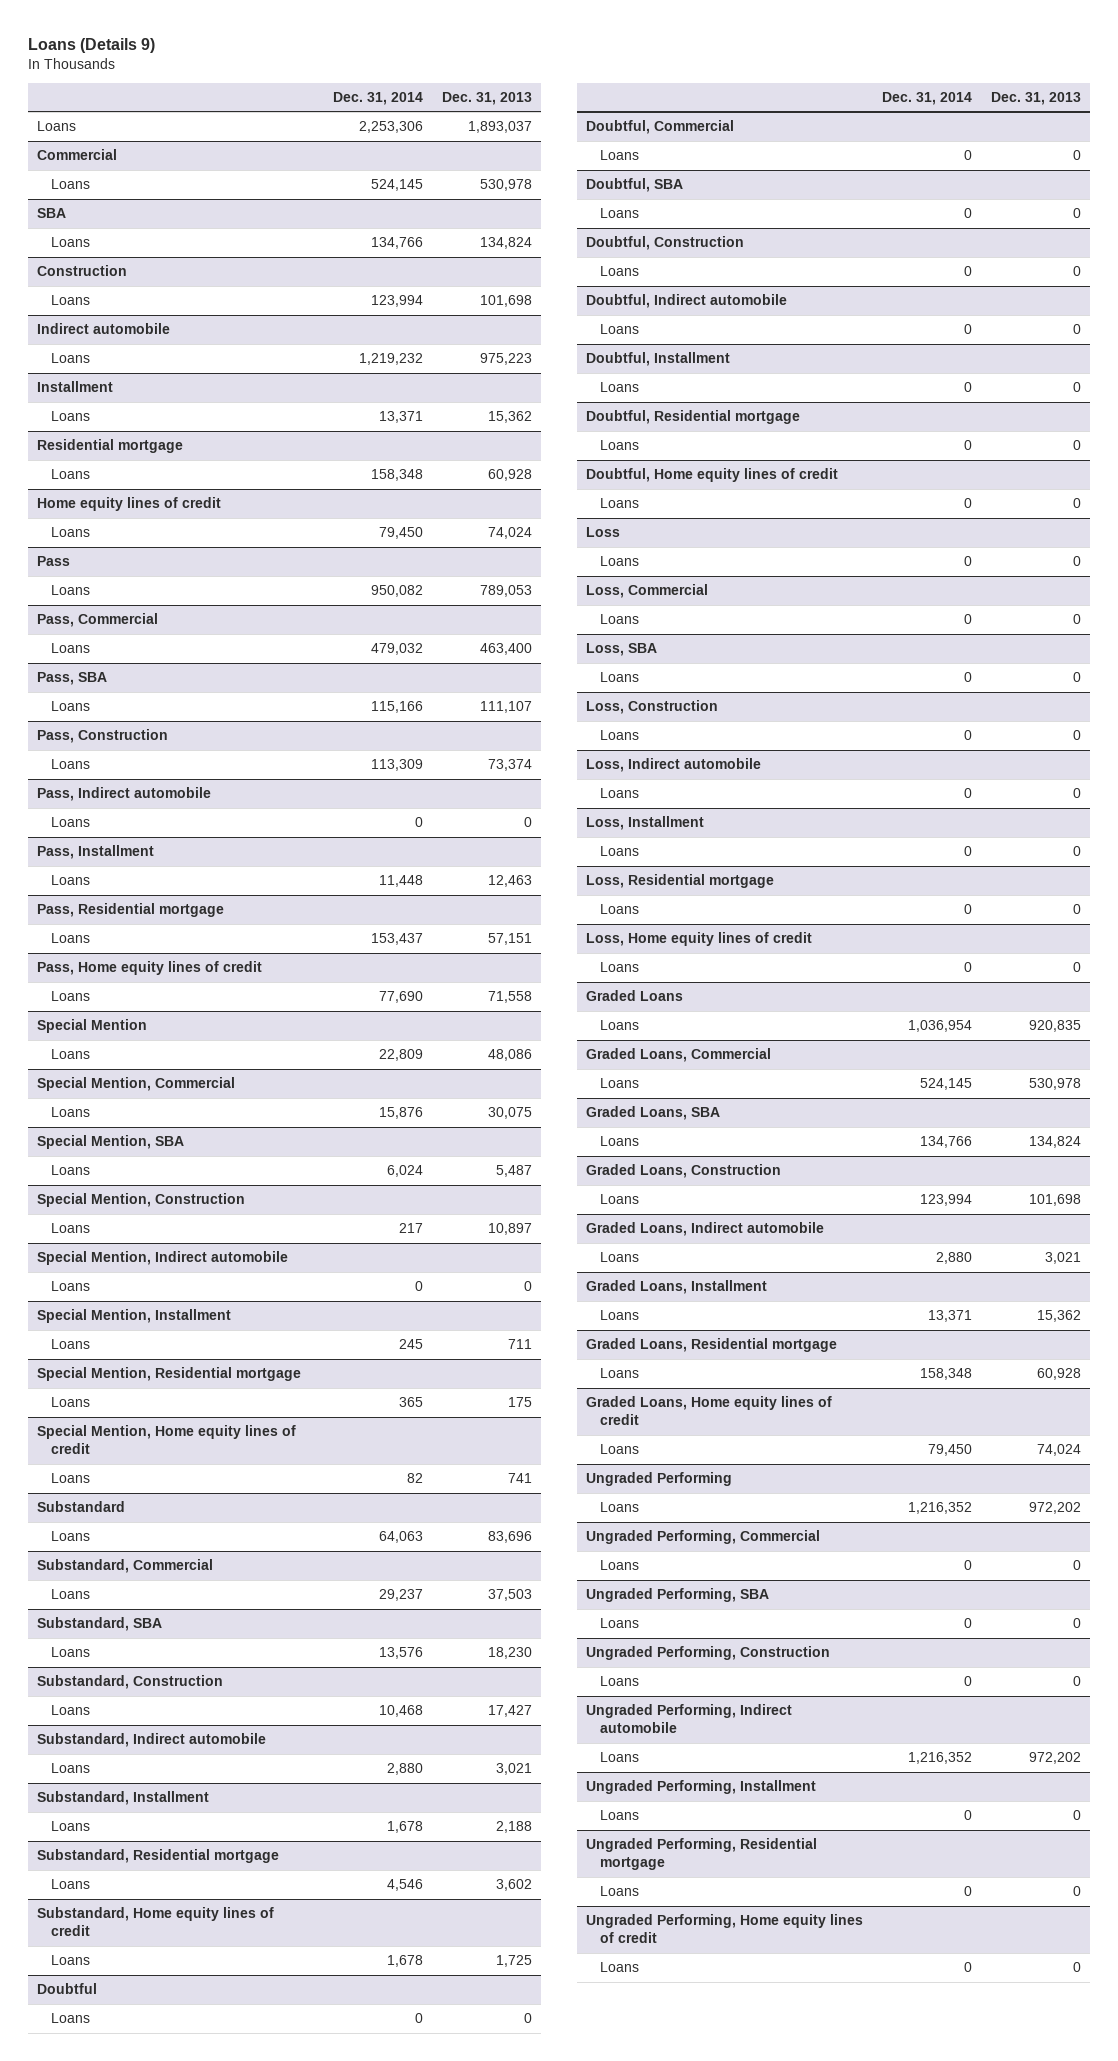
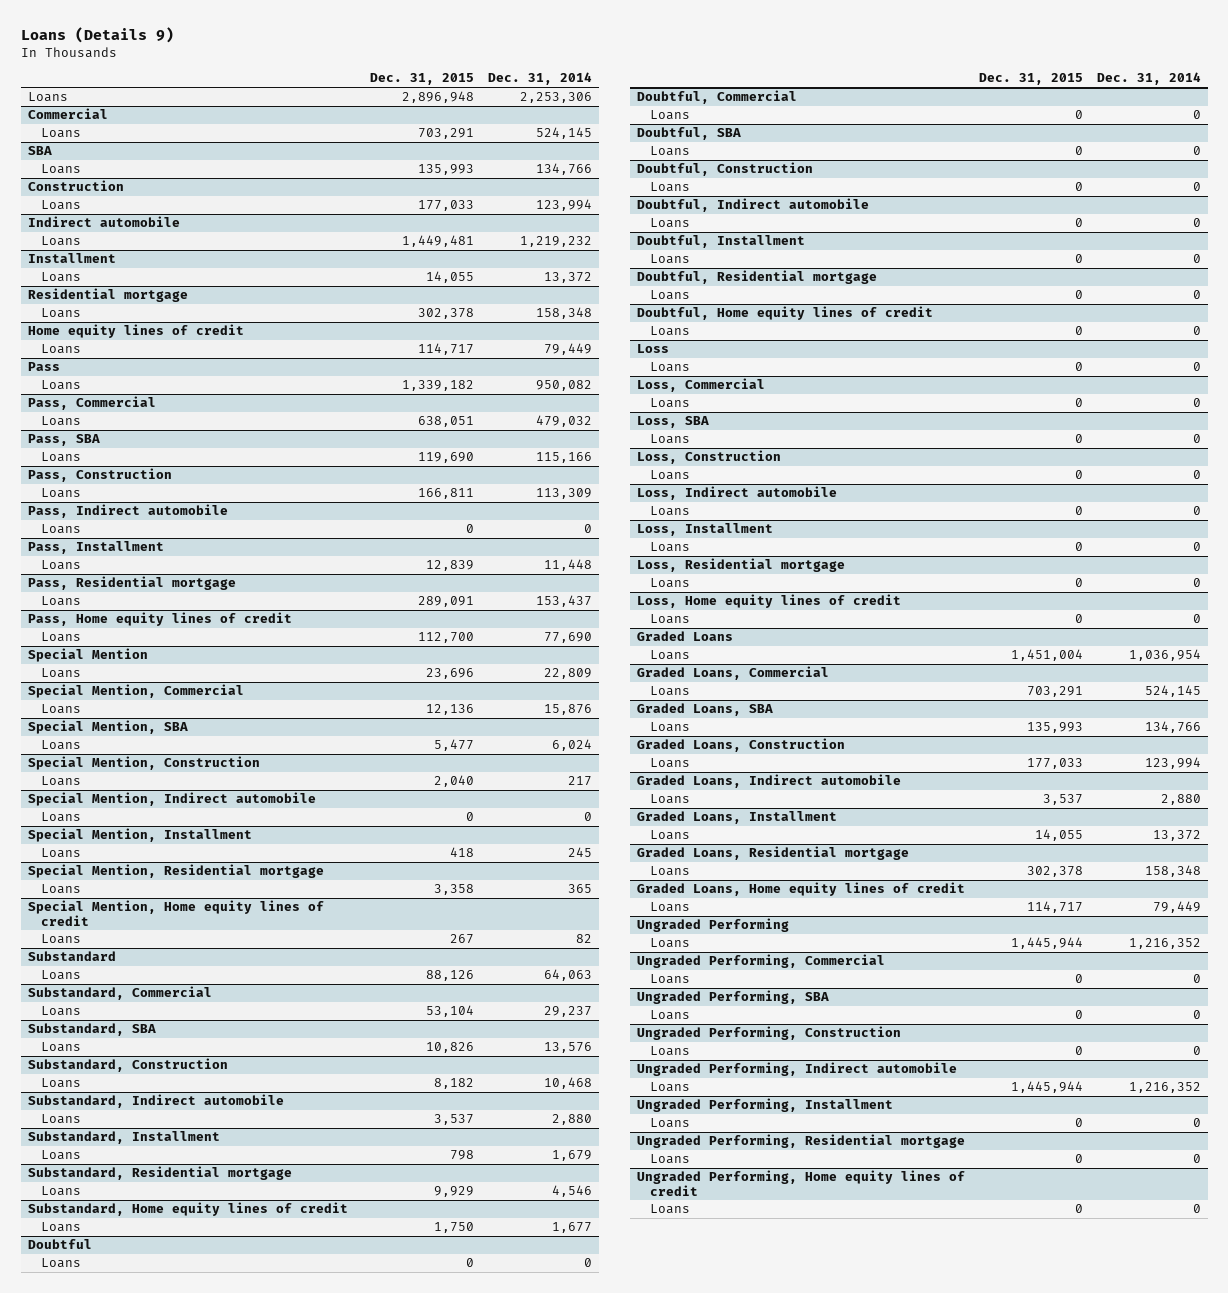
- | Dec. 31, 2014 | Dec. 31, 2013
+ | Dec. 31, 2015 | Dec. 31, 2014
@ Installment
- Loans | 13,371 | 15,362
+ Loans | 14,055 | 13,372
@ Home equity lines of credit
- Loans | 79,450 | 74,024
+ Loans | 114,717 | 79,449
@ Substandard, Installment
- Loans | 1,678 | 2,188
+ Loans | 798 | 1,679
@ Substandard, Home equity lines of credit
- Loans | 1,678 | 1,725
+ Loans | 1,750 | 1,677
@ Graded Loans, Installment
- Loans | 13,371 | 15,362
+ Loans | 14,055 | 13,372
@ Graded Loans, Home equity lines of credit
- Loans | 79,450 | 74,024
+ Loans | 114,717 | 79,449

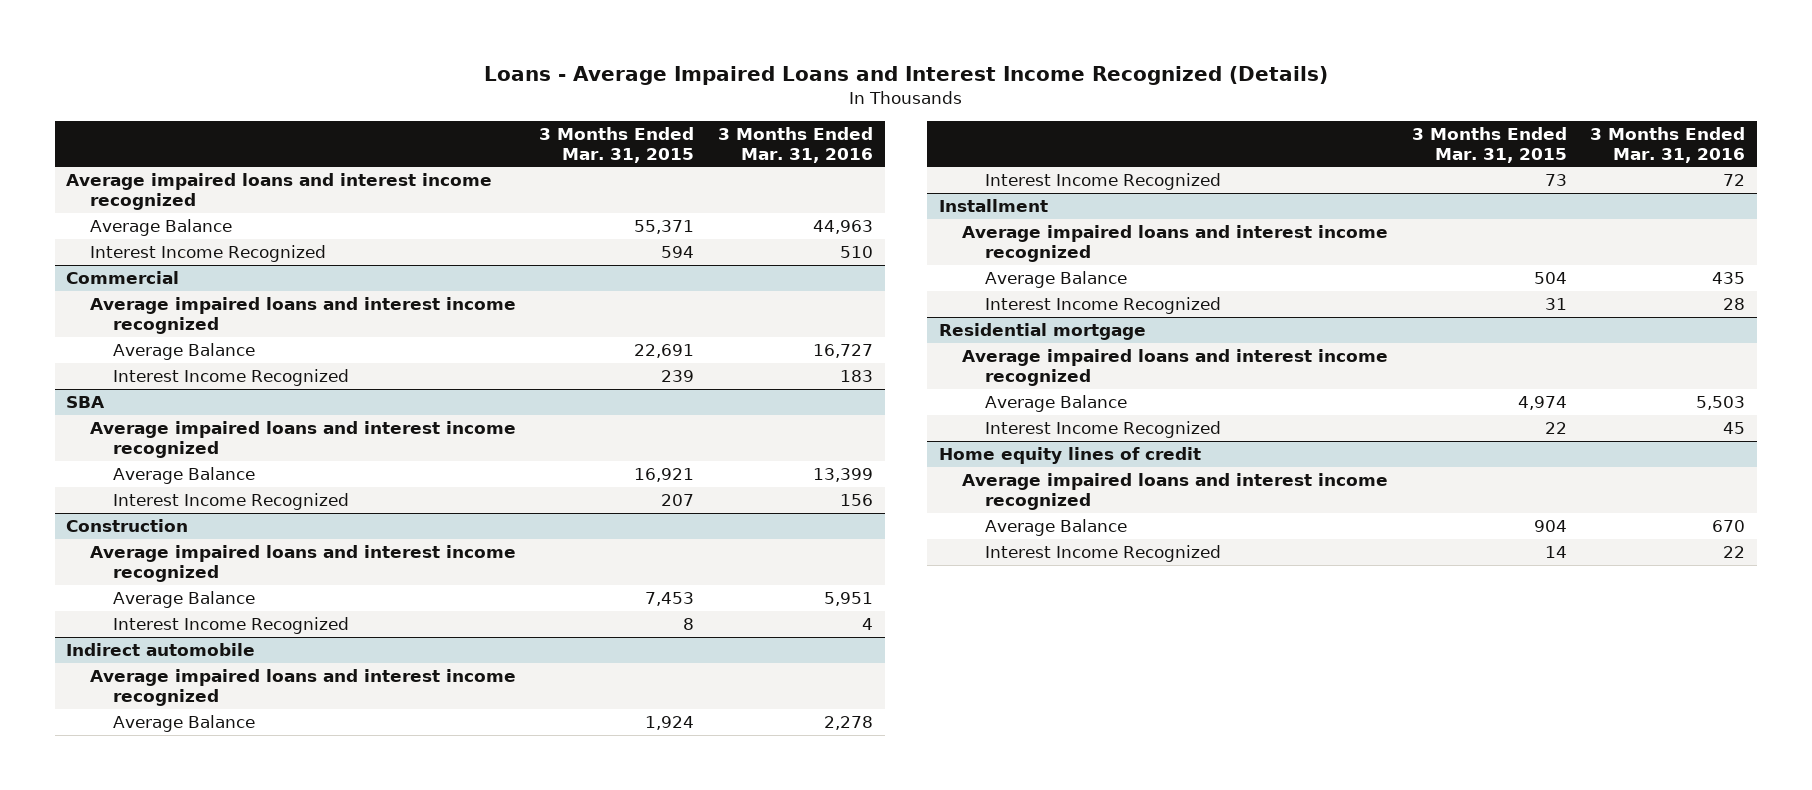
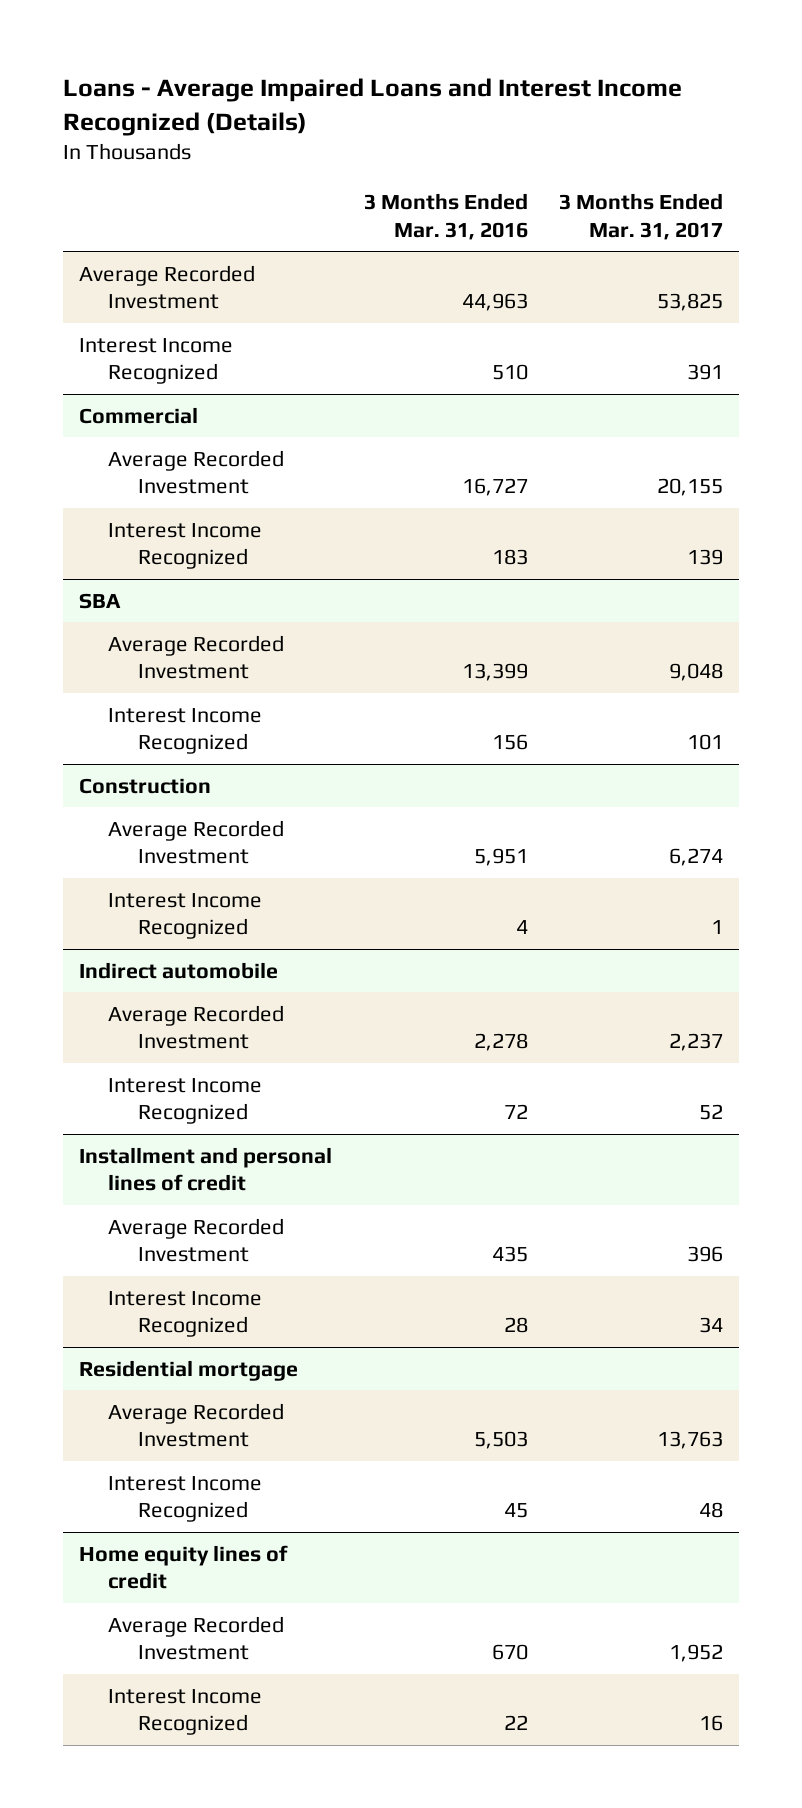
- | 3 Months Ended Mar. 31, 2015 | 3 Months Ended Mar. 31, 2016
+ | 3 Months Ended Mar. 31, 2016 | 3 Months Ended Mar. 31, 2017
- Average impaired loans and interest income recognized
- Average Balance | 55,371 | 44,963
+ Average Recorded Investment | 44,963 | 53,825
@ Commercial
- Average impaired loans and interest income recognized
- Average Balance | 22,691 | 16,727
+ Average Recorded Investment | 16,727 | 20,155
@ SBA
- Average impaired loans and interest income recognized
- Average Balance | 16,921 | 13,399
+ Average Recorded Investment | 13,399 | 9,048
@ Construction
- Average impaired loans and interest income recognized
- Average Balance | 7,453 | 5,951
+ Average Recorded Investment | 5,951 | 6,274
@ Indirect automobile
- Average impaired loans and interest income recognized
- Average Balance | 1,924 | 2,278
+ Average Recorded Investment | 2,278 | 2,237
- Installment
- Average impaired loans and interest income recognized
- Average Balance | 504 | 435
+ Installment and personal lines of credit
+ Average Recorded Investment | 435 | 396
@ Residential mortgage
- Average impaired loans and interest income recognized
- Average Balance | 4,974 | 5,503
+ Average Recorded Investment | 5,503 | 13,763
@ Home equity lines of credit
- Average impaired loans and interest income recognized
- Average Balance | 904 | 670
+ Average Recorded Investment | 670 | 1,952

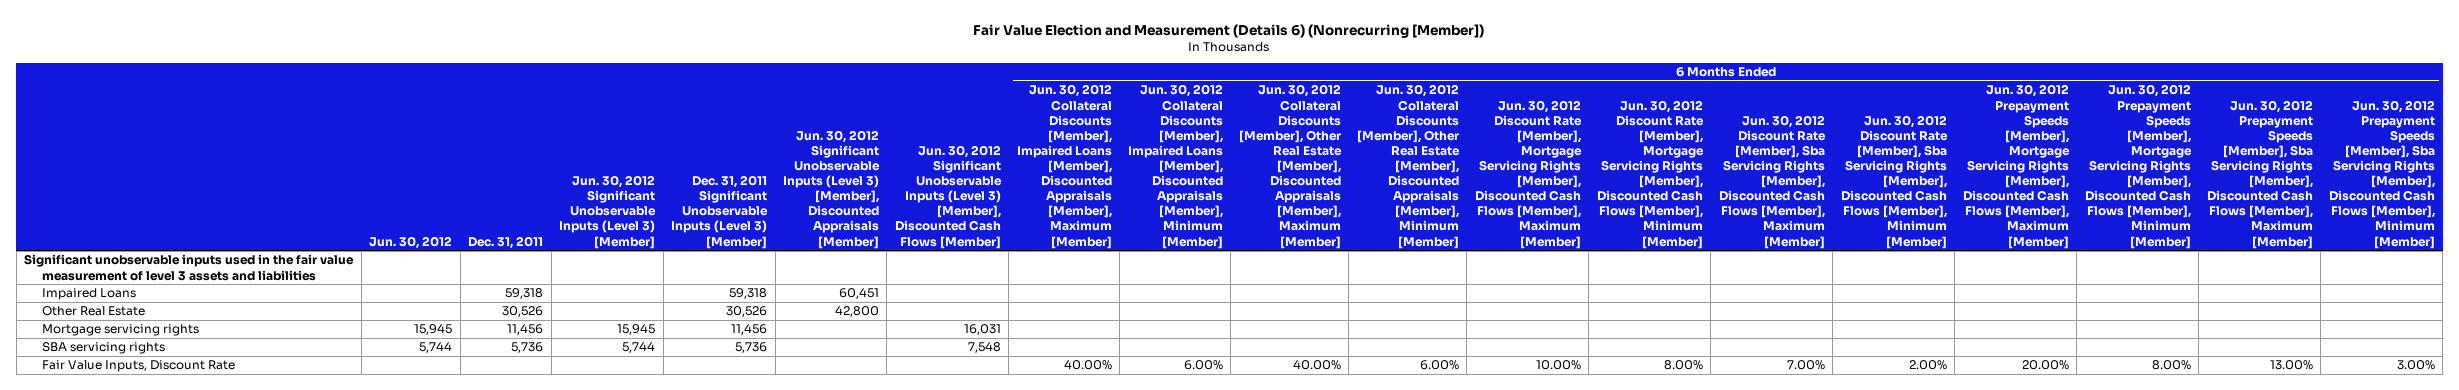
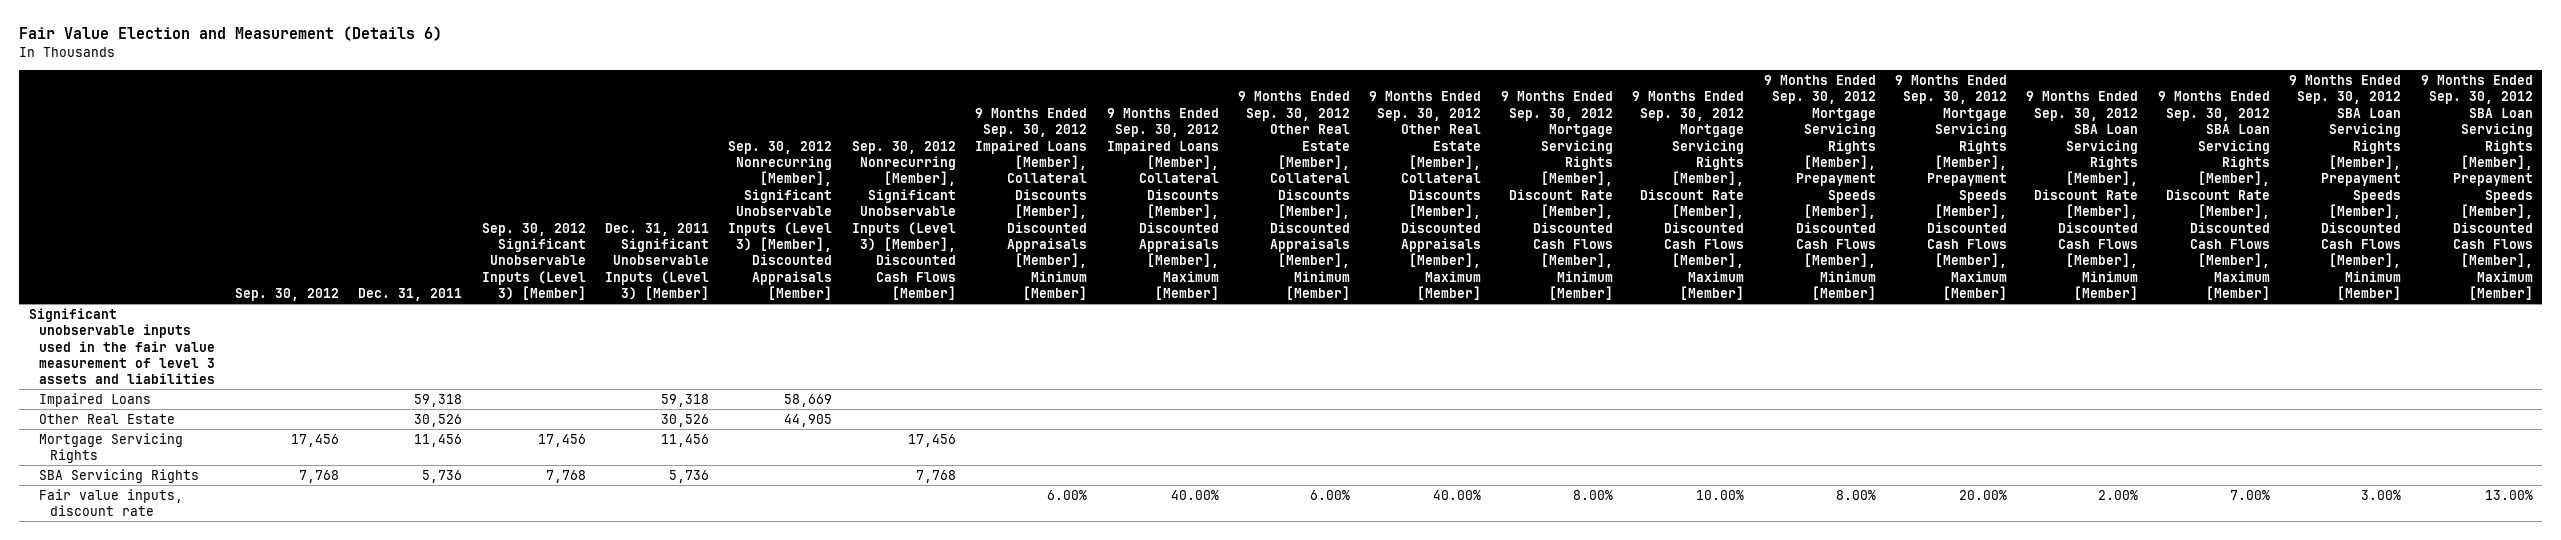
- Fair Value Election and Measurement (Details 6) (Nonrecurring [Member])
+ Fair Value Election and Measurement (Details 6)
- | Jun. 30, 2012 | Dec. 31, 2011 | Jun. 30, 2012 Significant Unobservable Inputs (Level 3) [Member] | Dec. 31, 2011 Significant Unobservable Inputs (Level 3) [Member] | Jun. 30, 2012 Significant Unobservable Inputs (Level 3) [Member], Discounted Appraisals [Member] | Jun. 30, 2012 Significant Unobservable Inputs (Level 3) [Member], Discounted Cash Flows [Member] | 6 Months Ended Jun. 30, 2012 Collateral Discounts [Member], Impaired Loans [Member], Discounted Appraisals [Member], Maximum [Member] | 6 Months Ended Jun. 30, 2012 Collateral Discounts [Member], Impaired Loans [Member], Discounted Appraisals [Member], Minimum [Member] | 6 Months Ended Jun. 30, 2012 Collateral Discounts [Member], Other Real Estate [Member], Discounted Appraisals [Member], Maximum [Member] | 6 Months Ended Jun. 30, 2012 Collateral Discounts [Member], Other Real Estate [Member], Discounted Appraisals [Member], Minimum [Member] | 6 Months Ended Jun. 30, 2012 Discount Rate [Member], Mortgage Servicing Rights [Member], Discounted Cash Flows [Member], Maximum [Member] | 6 Months Ended Jun. 30, 2012 Discount Rate [Member], Mortgage Servicing Rights [Member], Discounted Cash Flows [Member], Minimum [Member] | 6 Months Ended Jun. 30, 2012 Discount Rate [Member], Sba Servicing Rights [Member], Discounted Cash Flows [Member], Maximum [Member] | 6 Months Ended Jun. 30, 2012 Discount Rate [Member], Sba Servicing Rights [Member], Discounted Cash Flows [Member], Minimum [Member] | 6 Months Ended Jun. 30, 2012 Prepayment Speeds [Member], Mortgage Servicing Rights [Member], Discounted Cash Flows [Member], Maximum [Member] | 6 Months Ended Jun. 30, 2012 Prepayment Speeds [Member], Mortgage Servicing Rights [Member], Discounted Cash Flows [Member], Minimum [Member] | 6 Months Ended Jun. 30, 2012 Prepayment Speeds [Member], Sba Servicing Rights [Member], Discounted Cash Flows [Member], Maximum [Member] | 6 Months Ended Jun. 30, 2012 Prepayment Speeds [Member], Sba Servicing Rights [Member], Discounted Cash Flows [Member], Minimum [Member]
+ | Sep. 30, 2012 | Dec. 31, 2011 | Sep. 30, 2012 Significant Unobservable Inputs (Level 3) [Member] | Dec. 31, 2011 Significant Unobservable Inputs (Level 3) [Member] | Sep. 30, 2012 Nonrecurring [Member], Significant Unobservable Inputs (Level 3) [Member], Discounted Appraisals [Member] | Sep. 30, 2012 Nonrecurring [Member], Significant Unobservable Inputs (Level 3) [Member], Discounted Cash Flows [Member] | 9 Months Ended Sep. 30, 2012 Impaired Loans [Member], Collateral Discounts [Member], Discounted Appraisals [Member], Minimum [Member] | 9 Months Ended Sep. 30, 2012 Impaired Loans [Member], Collateral Discounts [Member], Discounted Appraisals [Member], Maximum [Member] | 9 Months Ended Sep. 30, 2012 Other Real Estate [Member], Collateral Discounts [Member], Discounted Appraisals [Member], Minimum [Member] | 9 Months Ended Sep. 30, 2012 Other Real Estate [Member], Collateral Discounts [Member], Discounted Appraisals [Member], Maximum [Member] | 9 Months Ended Sep. 30, 2012 Mortgage Servicing Rights [Member], Discount Rate [Member], Discounted Cash Flows [Member], Minimum [Member] | 9 Months Ended Sep. 30, 2012 Mortgage Servicing Rights [Member], Discount Rate [Member], Discounted Cash Flows [Member], Maximum [Member] | 9 Months Ended Sep. 30, 2012 Mortgage Servicing Rights [Member], Prepayment Speeds [Member], Discounted Cash Flows [Member], Minimum [Member] | 9 Months Ended Sep. 30, 2012 Mortgage Servicing Rights [Member], Prepayment Speeds [Member], Discounted Cash Flows [Member], Maximum [Member] | 9 Months Ended Sep. 30, 2012 SBA Loan Servicing Rights [Member], Discount Rate [Member], Discounted Cash Flows [Member], Minimum [Member] | 9 Months Ended Sep. 30, 2012 SBA Loan Servicing Rights [Member], Discount Rate [Member], Discounted Cash Flows [Member], Maximum [Member] | 9 Months Ended Sep. 30, 2012 SBA Loan Servicing Rights [Member], Prepayment Speeds [Member], Discounted Cash Flows [Member], Minimum [Member] | 9 Months Ended Sep. 30, 2012 SBA Loan Servicing Rights [Member], Prepayment Speeds [Member], Discounted Cash Flows [Member], Maximum [Member]
- Mortgage servicing rights | 15,945 | 11,456 | 15,945 | 11,456 | | 16,031 | | | | | | | | | | | |
- SBA servicing rights | 5,744 | 5,736 | 5,744 | 5,736 | | 7,548 | | | | | | | | | | | |
- Fair Value Inputs, Discount Rate | | | | | | | 40.00% | 6.00% | 40.00% | 6.00% | 10.00% | 8.00% | 7.00% | 2.00% | 20.00% | 8.00% | 13.00% | 3.00%
+ Mortgage Servicing Rights | 17,456 | 11,456 | 17,456 | 11,456 | | 17,456 | | | | | | | | | | | |
+ SBA Servicing Rights | 7,768 | 5,736 | 7,768 | 5,736 | | 7,768 | | | | | | | | | | | |
+ Fair value inputs, discount rate | | | | | | | 6.00% | 40.00% | 6.00% | 40.00% | 8.00% | 10.00% | 8.00% | 20.00% | 2.00% | 7.00% | 3.00% | 13.00%

